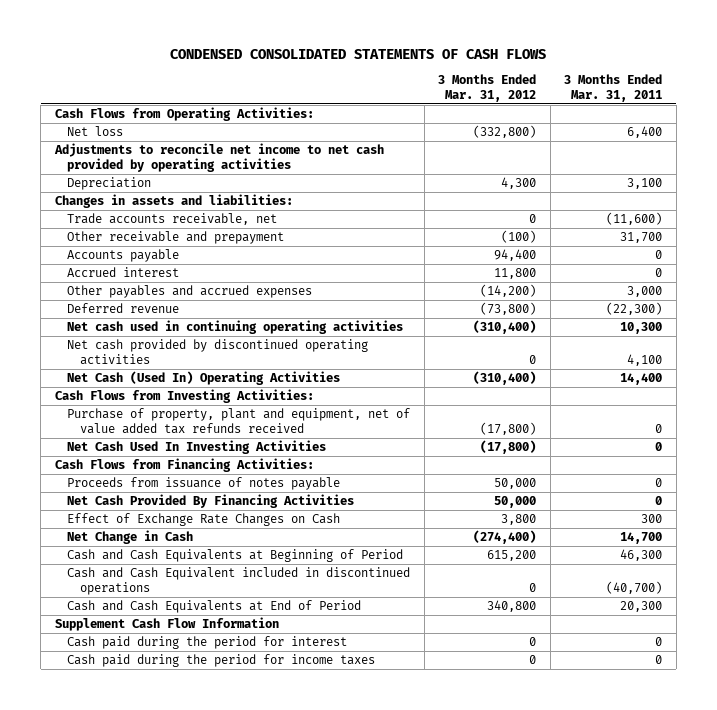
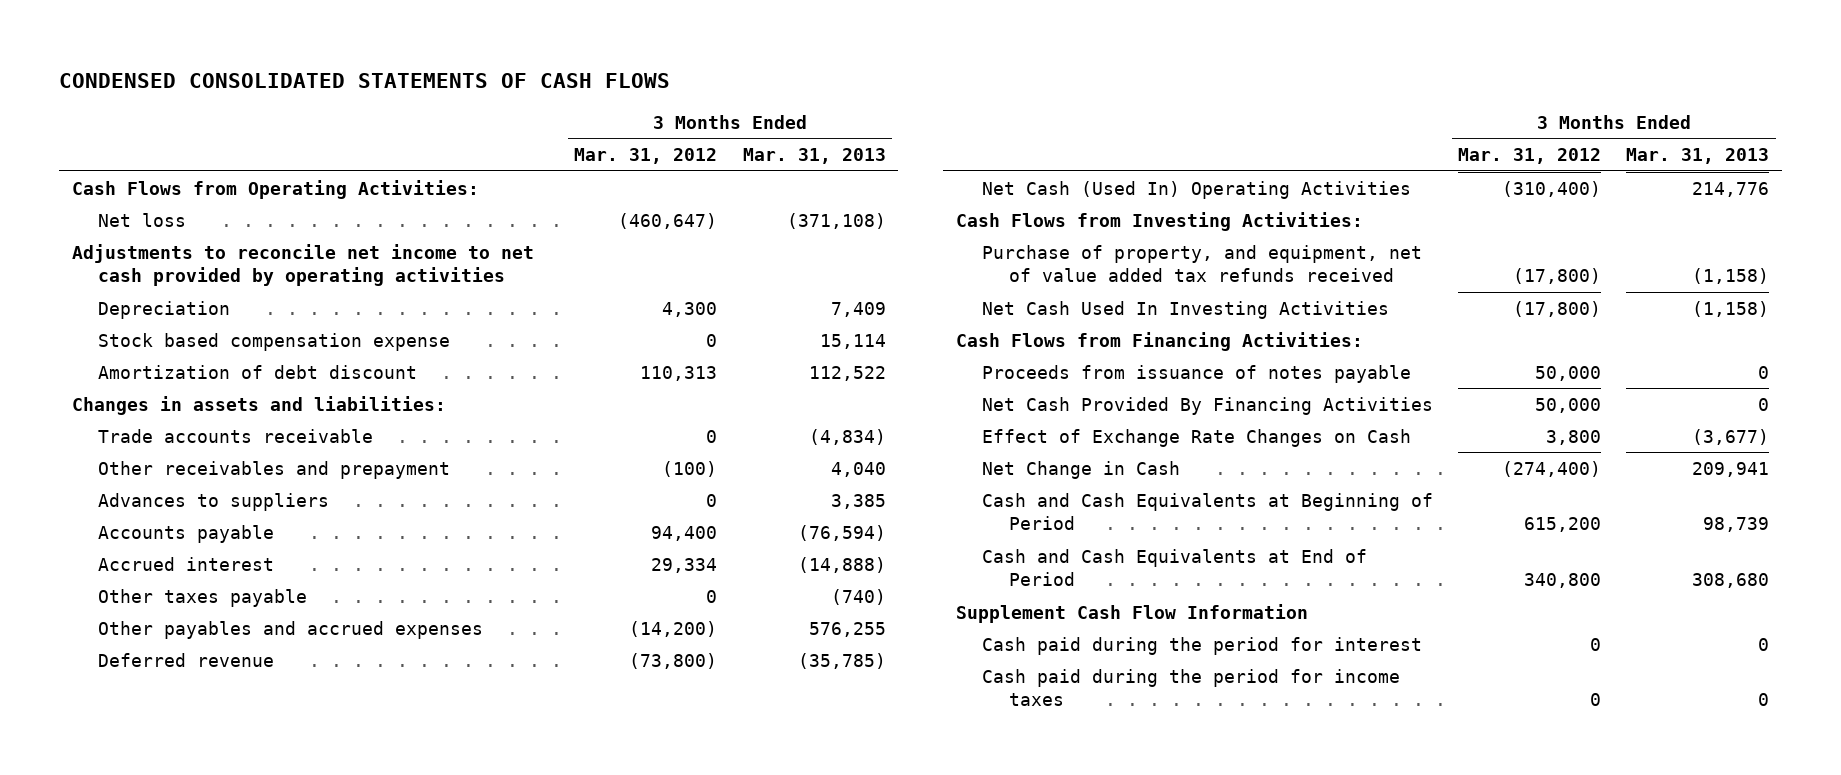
- | 3 Months Ended Mar. 31, 2012 | 3 Months Ended Mar. 31, 2011
+ | 3 Months Ended Mar. 31, 2012 | 3 Months Ended Mar. 31, 2013
- Net loss | (332,800) | 6,400
+ Net loss | (460,647) | (371,108)
+ Stock based compensation expense | 0 | 15,114
+ Amortization of debt discount | 110,313 | 112,522
- Trade accounts receivable, net | 0 | (11,600)
- Other receivable and prepayment | (100) | 31,700
+ Trade accounts receivable | 0 | (4,834)
+ Other receivables and prepayment | (100) | 4,040
+ Advances to suppliers | 0 | 3,385
- Accrued interest | 11,800 | 0
+ Accrued interest | 29,334 | (14,888)
+ Other taxes payable | 0 | (740)
- Net cash used in continuing operating activities | (310,400) | 10,300
- Net cash provided by discontinued operating activities | 0 | 4,100
- Purchase of property, plant and equipment, net of value added tax refunds received | (17,800) | 0
+ Purchase of property, and equipment, net of value added tax refunds received | (17,800) | (1,158)
- Cash and Cash Equivalent included in discontinued operations | 0 | (40,700)

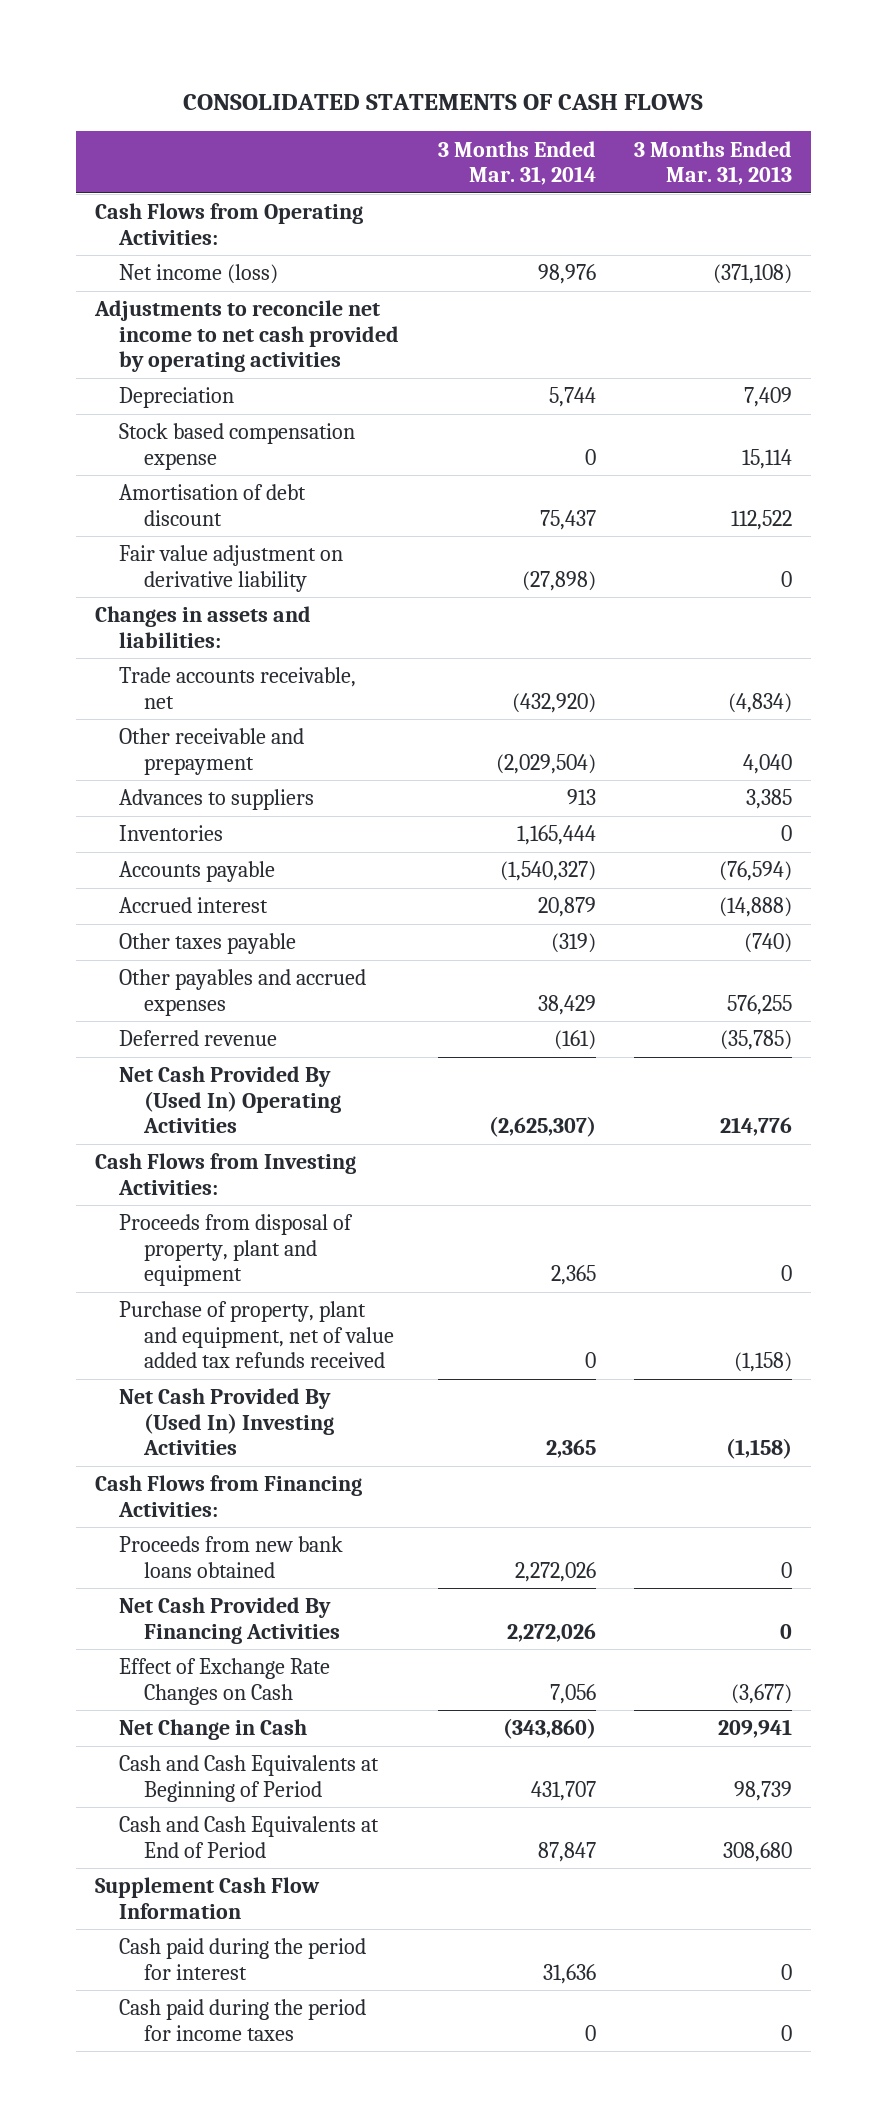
- CONDENSED CONSOLIDATED STATEMENTS OF CASH FLOWS
+ CONSOLIDATED STATEMENTS OF CASH FLOWS
- | 3 Months Ended Mar. 31, 2012 | 3 Months Ended Mar. 31, 2013
+ | 3 Months Ended Mar. 31, 2014 | 3 Months Ended Mar. 31, 2013
- Net loss | (460,647) | (371,108)
+ Net income (loss) | 98,976 | (371,108)
- Amortization of debt discount | 110,313 | 112,522
+ Amortisation of debt discount | 75,437 | 112,522
+ Fair value adjustment on derivative liability | (27,898) | 0
- Trade accounts receivable | 0 | (4,834)
- Other receivables and prepayment | (100) | 4,040
+ Trade accounts receivable, net | (432,920) | (4,834)
+ Other receivable and prepayment | (2,029,504) | 4,040
+ Inventories | 1,165,444 | 0
- Net Cash (Used In) Operating Activities | (310,400) | 214,776
+ Net Cash Provided By (Used In) Operating Activities | (2,625,307) | 214,776
- Purchase of property, and equipment, net of value added tax refunds received | (17,800) | (1,158)
- Net Cash Used In Investing Activities | (17,800) | (1,158)
+ Proceeds from disposal of property, plant and equipment | 2,365 | 0
+ Purchase of property, plant and equipment, net of value added tax refunds received | 0 | (1,158)
+ Net Cash Provided By (Used In) Investing Activities | 2,365 | (1,158)
- Proceeds from issuance of notes payable | 50,000 | 0
+ Proceeds from new bank loans obtained | 2,272,026 | 0

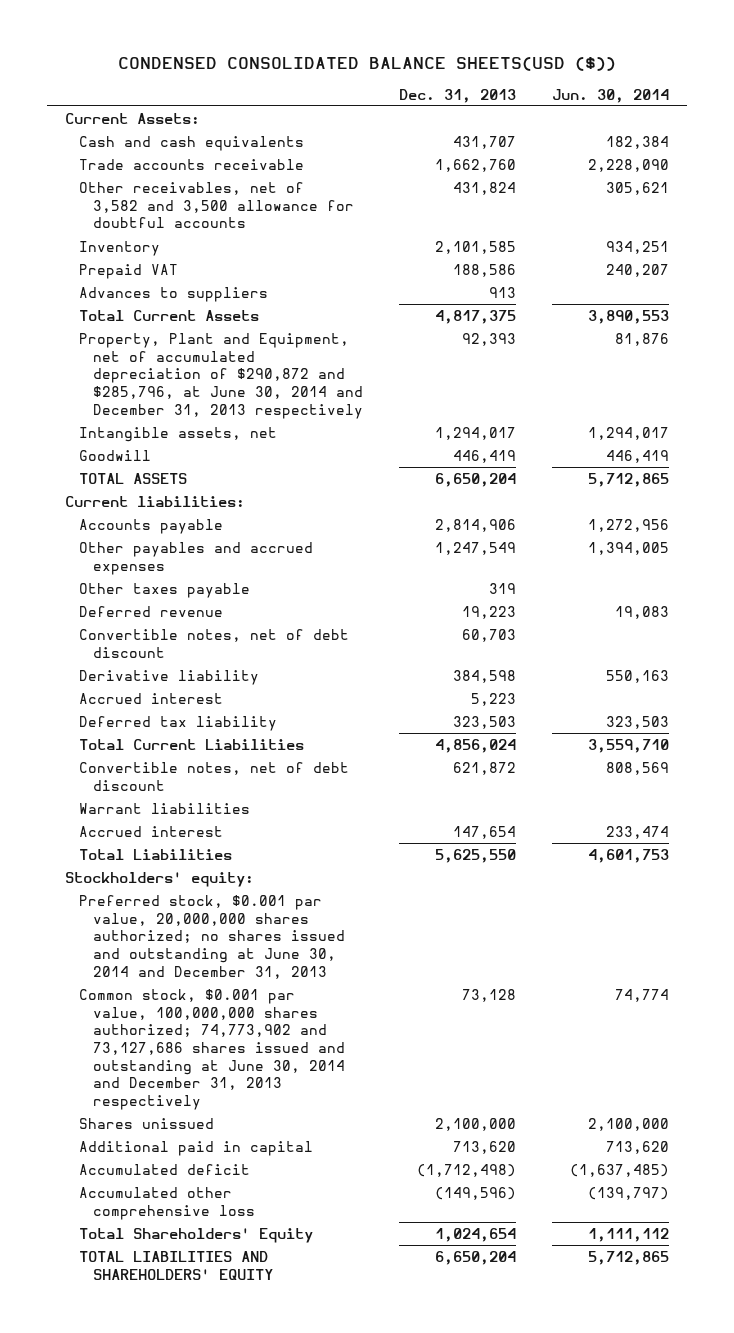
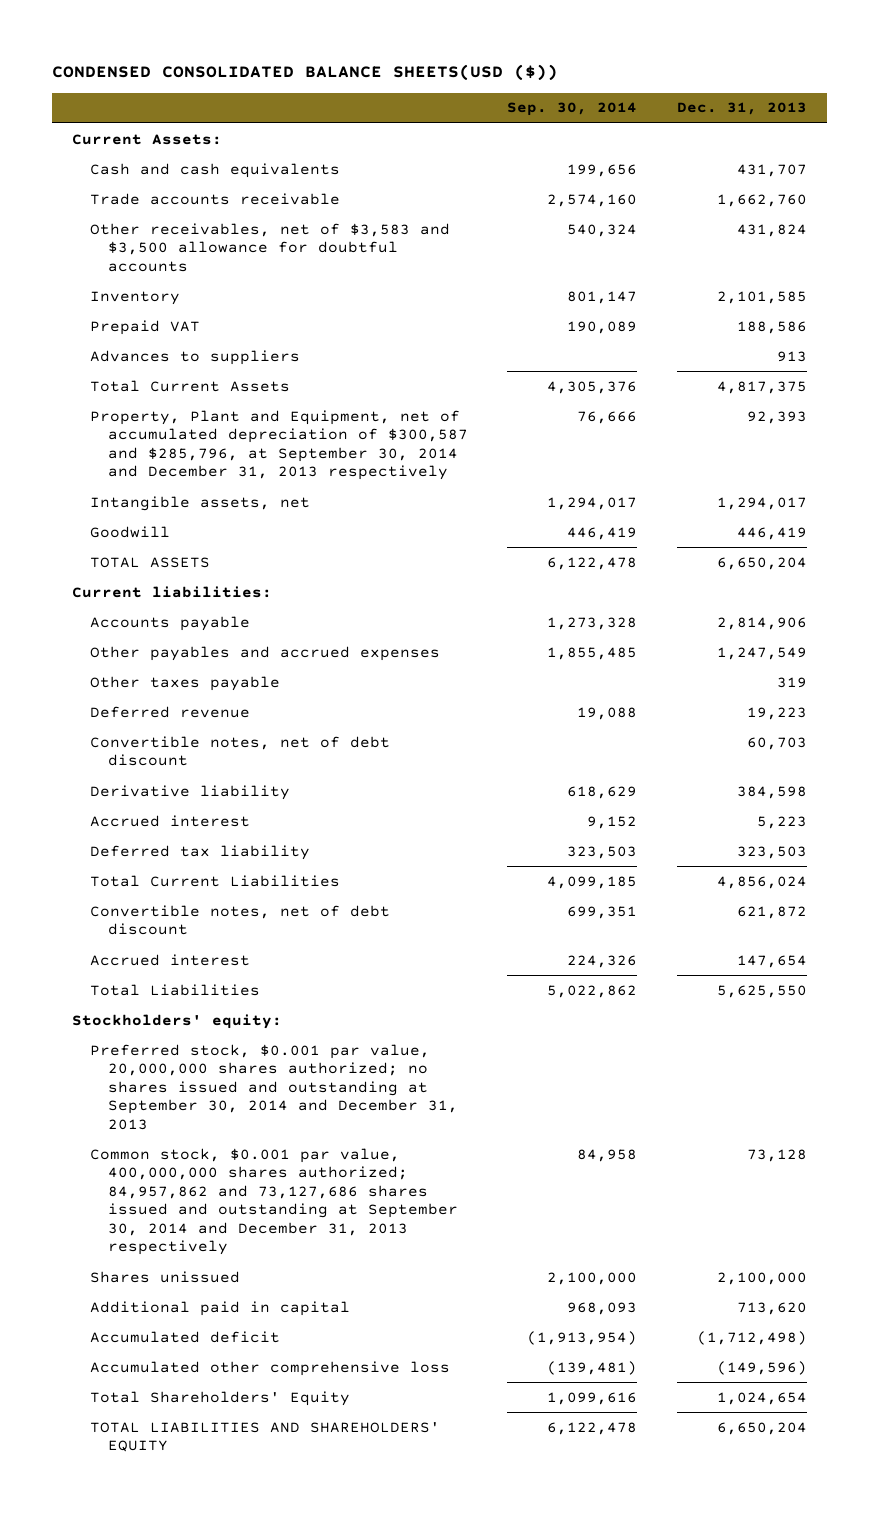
- | Dec. 31, 2013 | Jun. 30, 2014
+ | Sep. 30, 2014 | Dec. 31, 2013
- Other receivables, net of 3,582 and 3,500 allowance for doubtful accounts | 431,824 | 305,621
+ Other receivables, net of $3,583 and $3,500 allowance for doubtful accounts | 540,324 | 431,824
- Property, Plant and Equipment, net of accumulated depreciation of $290,872 and $285,796, at June 30, 2014 and December 31, 2013 respectively | 92,393 | 81,876
+ Property, Plant and Equipment, net of accumulated depreciation of $300,587 and $285,796, at September 30, 2014 and December 31, 2013 respectively | 76,666 | 92,393
- Warrant liabilities
- Preferred stock, $0.001 par value, 20,000,000 shares authorized; no shares issued and outstanding at June 30, 2014 and December 31, 2013
- Common stock, $0.001 par value, 100,000,000 shares authorized; 74,773,902 and 73,127,686 shares issued and outstanding at June 30, 2014 and December 31, 2013 respectively | 73,128 | 74,774
+ Preferred stock, $0.001 par value, 20,000,000 shares authorized; no shares issued and outstanding at September 30, 2014 and December 31, 2013
+ Common stock, $0.001 par value, 400,000,000 shares authorized; 84,957,862 and 73,127,686 shares issued and outstanding at September 30, 2014 and December 31, 2013 respectively | 84,958 | 73,128

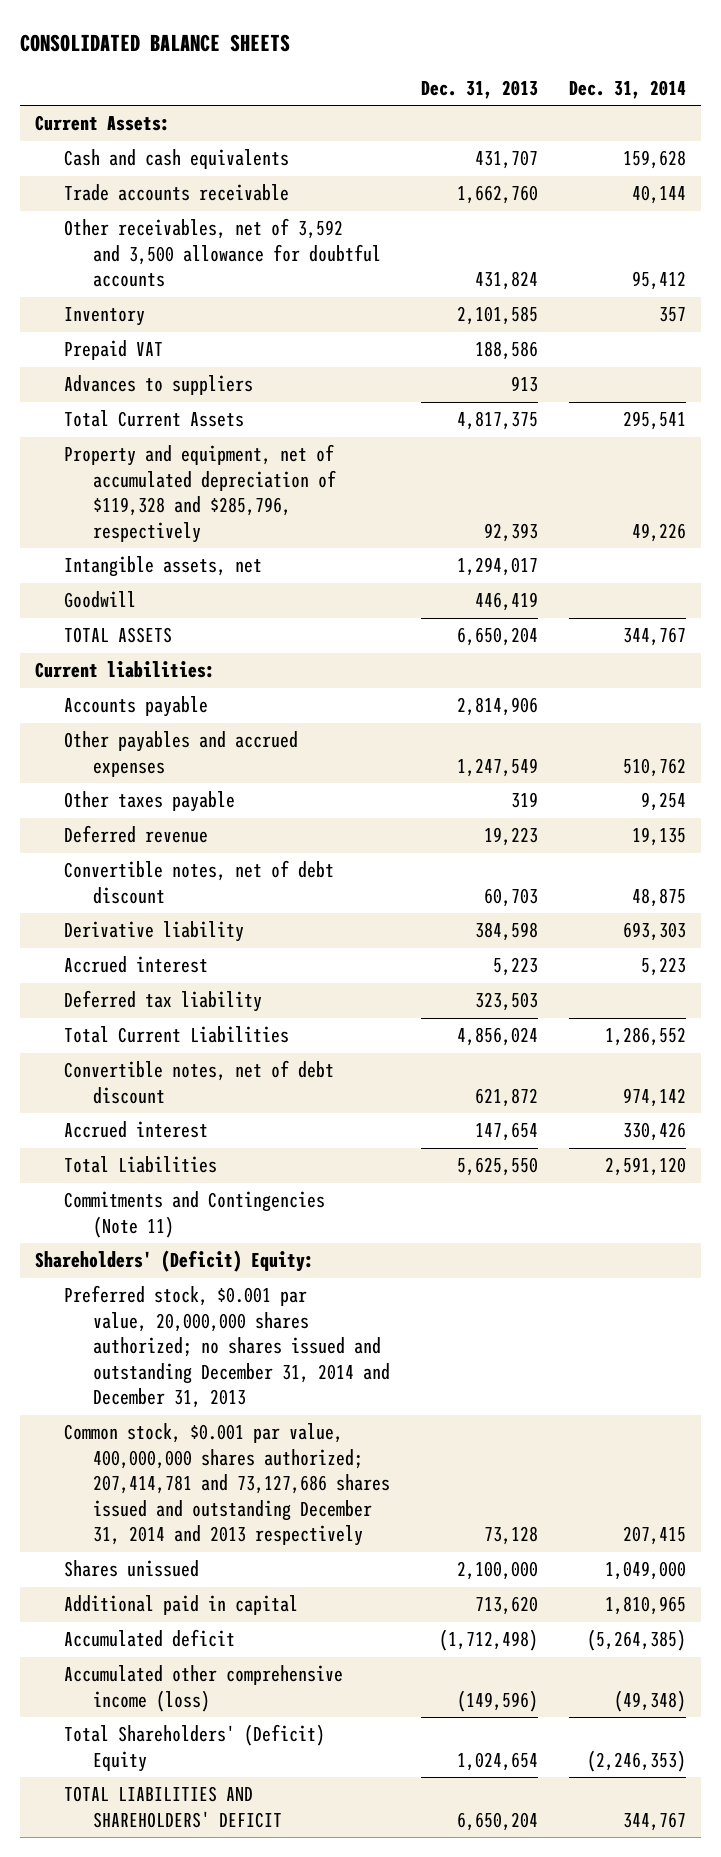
- CONDENSED CONSOLIDATED BALANCE SHEETS(USD ($))
+ CONSOLIDATED BALANCE SHEETS
- | Sep. 30, 2014 | Dec. 31, 2013
+ | Dec. 31, 2013 | Dec. 31, 2014
- Other receivables, net of $3,583 and $3,500 allowance for doubtful accounts | 540,324 | 431,824
+ Other receivables, net of 3,592 and 3,500 allowance for doubtful accounts | 431,824 | 95,412
- Property, Plant and Equipment, net of accumulated depreciation of $300,587 and $285,796, at September 30, 2014 and December 31, 2013 respectively | 76,666 | 92,393
+ Property and equipment, net of accumulated depreciation of $119,328 and $285,796, respectively | 92,393 | 49,226
- Stockholders' equity:
- Preferred stock, $0.001 par value, 20,000,000 shares authorized; no shares issued and outstanding at September 30, 2014 and December 31, 2013
- Common stock, $0.001 par value, 400,000,000 shares authorized; 84,957,862 and 73,127,686 shares issued and outstanding at September 30, 2014 and December 31, 2013 respectively | 84,958 | 73,128
+ Commitments and Contingencies (Note 11)
+ Shareholders' (Deficit) Equity:
+ Preferred stock, $0.001 par value, 20,000,000 shares authorized; no shares issued and outstanding December 31, 2014 and December 31, 2013
+ Common stock, $0.001 par value, 400,000,000 shares authorized; 207,414,781 and 73,127,686 shares issued and outstanding December 31, 2014 and 2013 respectively | 73,128 | 207,415
- Accumulated other comprehensive loss | (139,481) | (149,596)
- Total Shareholders' Equity | 1,099,616 | 1,024,654
- TOTAL LIABILITIES AND SHAREHOLDERS' EQUITY | 6,122,478 | 6,650,204
+ Accumulated other comprehensive income (loss) | (149,596) | (49,348)
+ Total Shareholders' (Deficit) Equity | 1,024,654 | (2,246,353)
+ TOTAL LIABILITIES AND SHAREHOLDERS' DEFICIT | 6,650,204 | 344,767

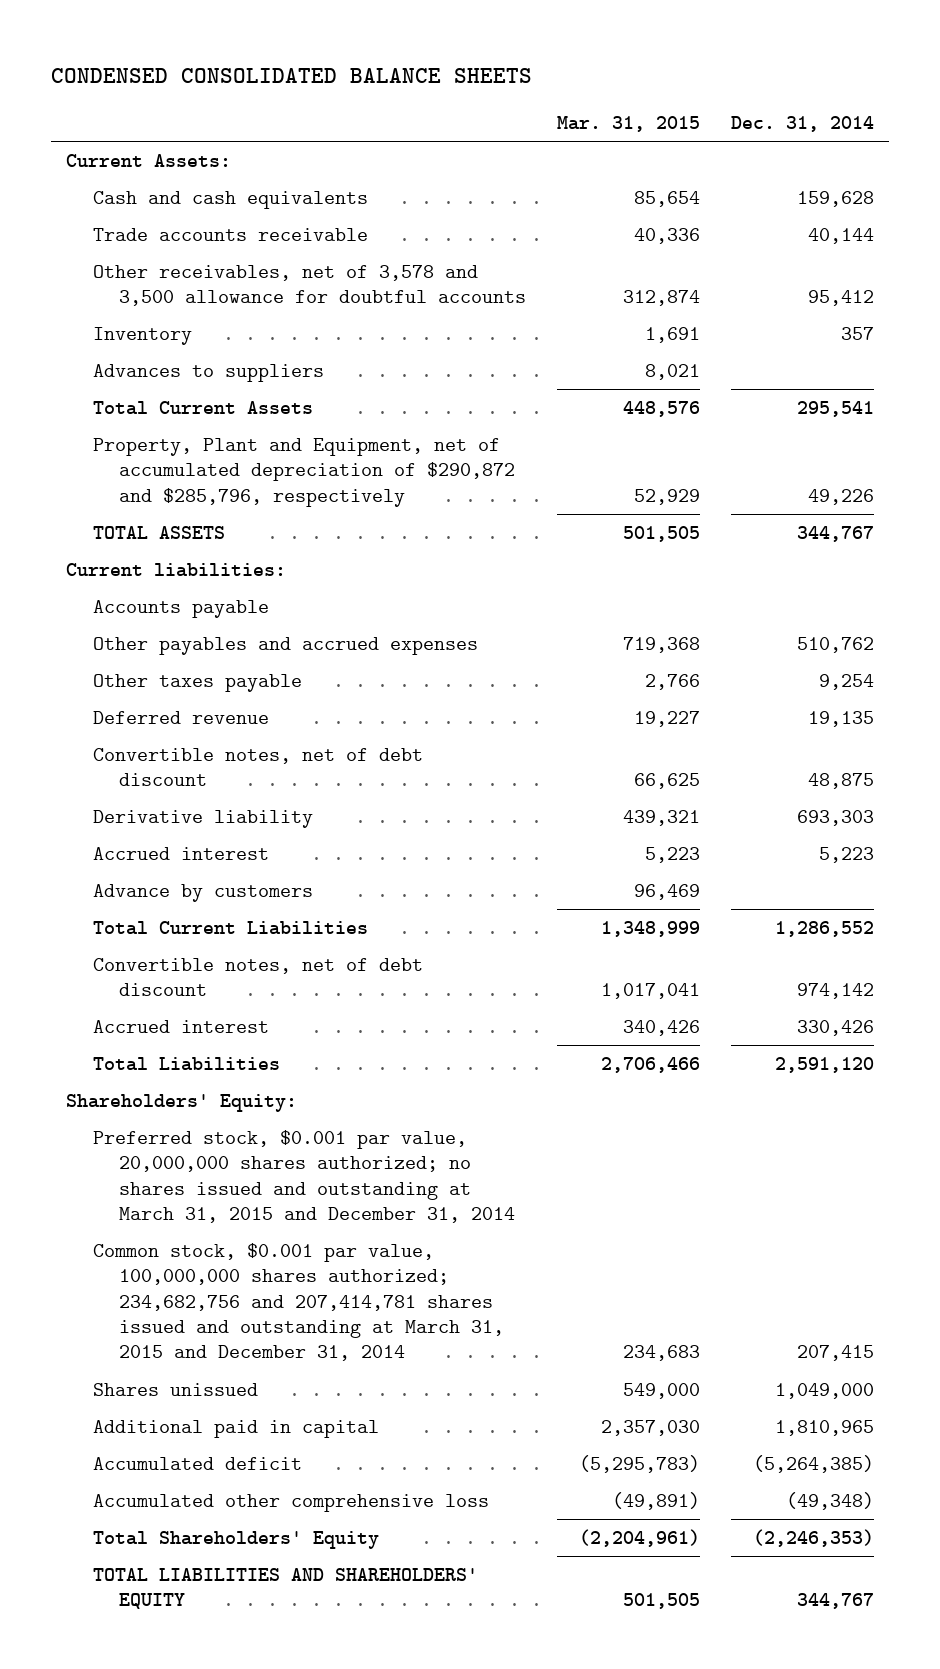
- CONSOLIDATED BALANCE SHEETS
+ CONDENSED CONSOLIDATED BALANCE SHEETS
- | Dec. 31, 2013 | Dec. 31, 2014
+ | Mar. 31, 2015 | Dec. 31, 2014
- Other receivables, net of 3,592 and 3,500 allowance for doubtful accounts | 431,824 | 95,412
+ Other receivables, net of 3,578 and 3,500 allowance for doubtful accounts | 312,874 | 95,412
- Prepaid VAT | 188,586 |
- Property and equipment, net of accumulated depreciation of $119,328 and $285,796, respectively | 92,393 | 49,226
- Intangible assets, net | 1,294,017 |
- Goodwill | 446,419 |
+ Property, Plant and Equipment, net of accumulated depreciation of $290,872 and $285,796, respectively | 52,929 | 49,226
- Deferred tax liability | 323,503 |
+ Advance by customers | 96,469 |
- Commitments and Contingencies (Note 11)
- Shareholders' (Deficit) Equity:
- Preferred stock, $0.001 par value, 20,000,000 shares authorized; no shares issued and outstanding December 31, 2014 and December 31, 2013
- Common stock, $0.001 par value, 400,000,000 shares authorized; 207,414,781 and 73,127,686 shares issued and outstanding December 31, 2014 and 2013 respectively | 73,128 | 207,415
+ Shareholders' Equity:
+ Preferred stock, $0.001 par value, 20,000,000 shares authorized; no shares issued and outstanding at March 31, 2015 and December 31, 2014
+ Common stock, $0.001 par value, 100,000,000 shares authorized; 234,682,756 and 207,414,781 shares issued and outstanding at March 31, 2015 and December 31, 2014 | 234,683 | 207,415
- Accumulated other comprehensive income (loss) | (149,596) | (49,348)
- Total Shareholders' (Deficit) Equity | 1,024,654 | (2,246,353)
- TOTAL LIABILITIES AND SHAREHOLDERS' DEFICIT | 6,650,204 | 344,767
+ Accumulated other comprehensive loss | (49,891) | (49,348)
+ Total Shareholders' Equity | (2,204,961) | (2,246,353)
+ TOTAL LIABILITIES AND SHAREHOLDERS' EQUITY | 501,505 | 344,767

